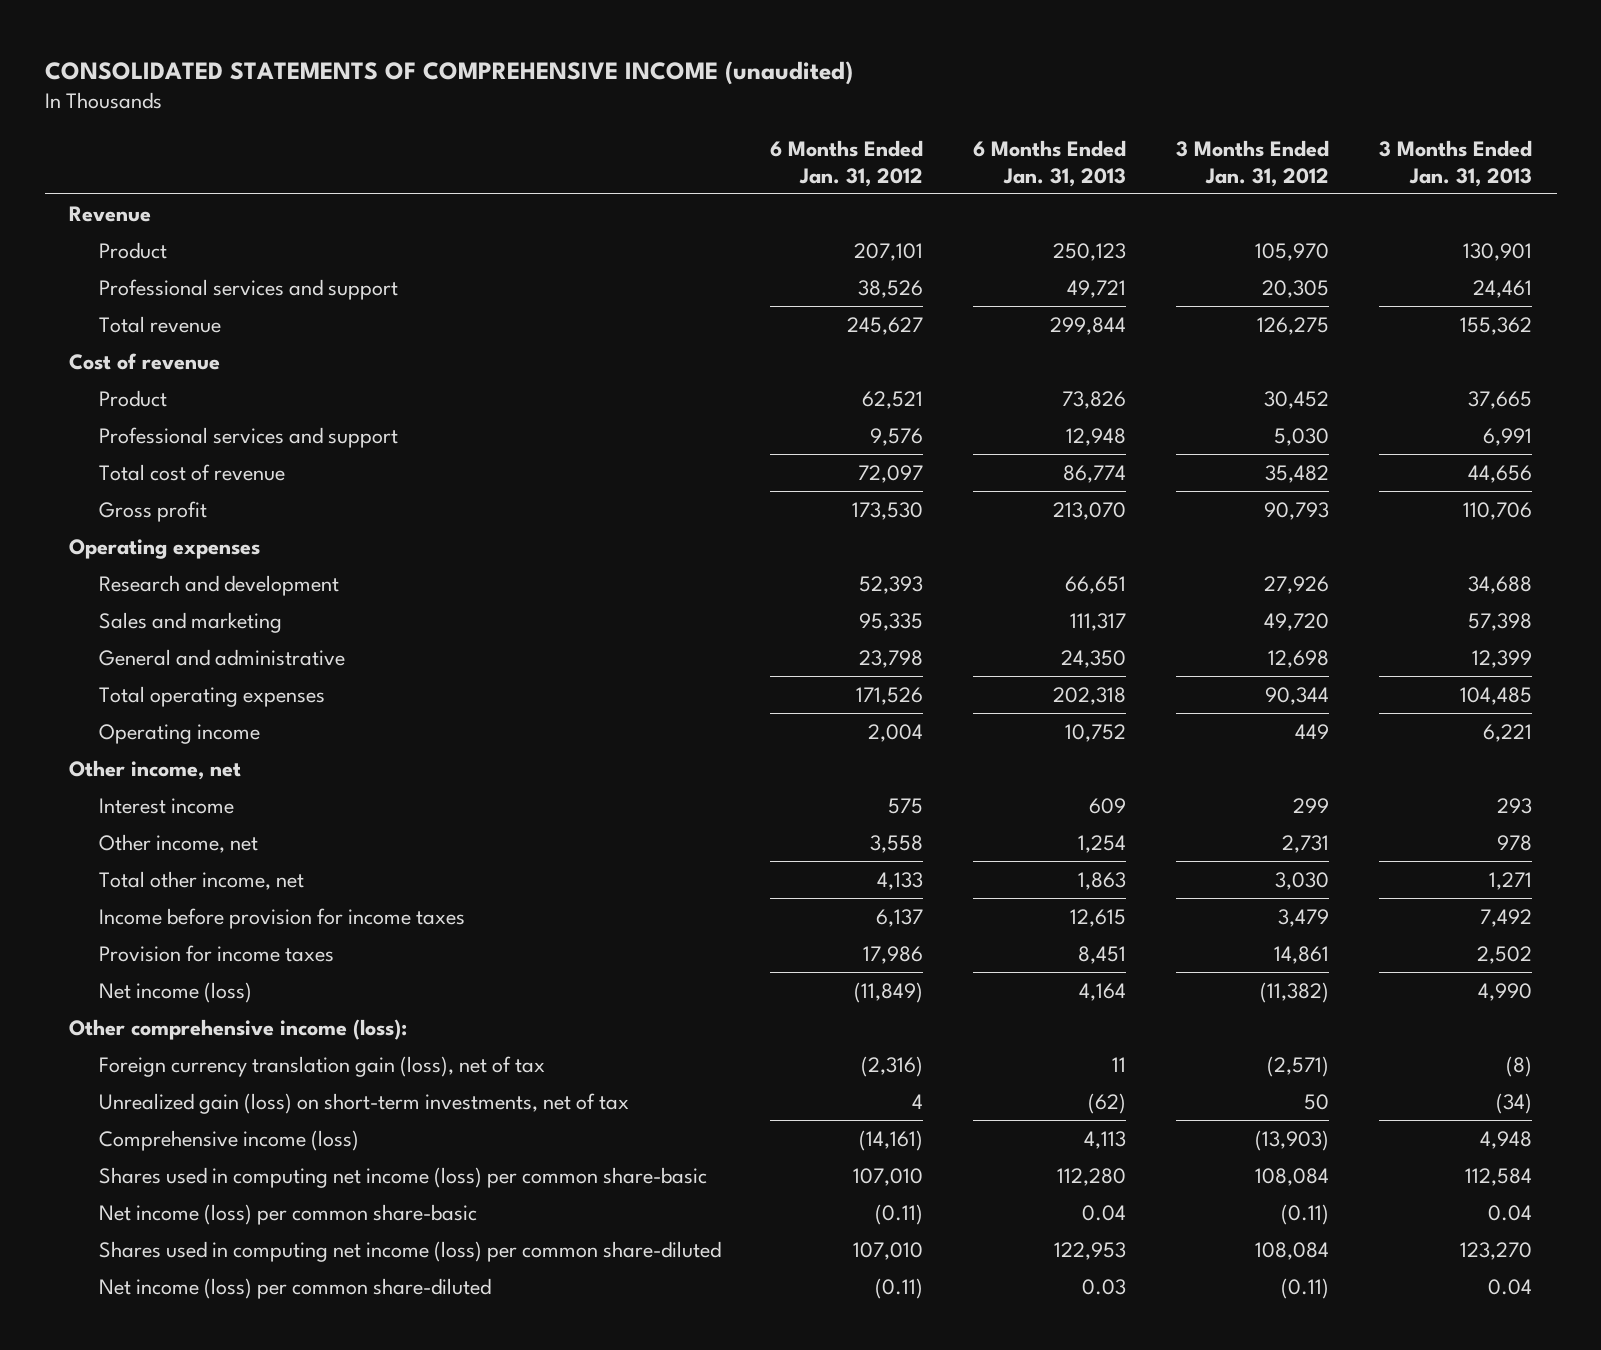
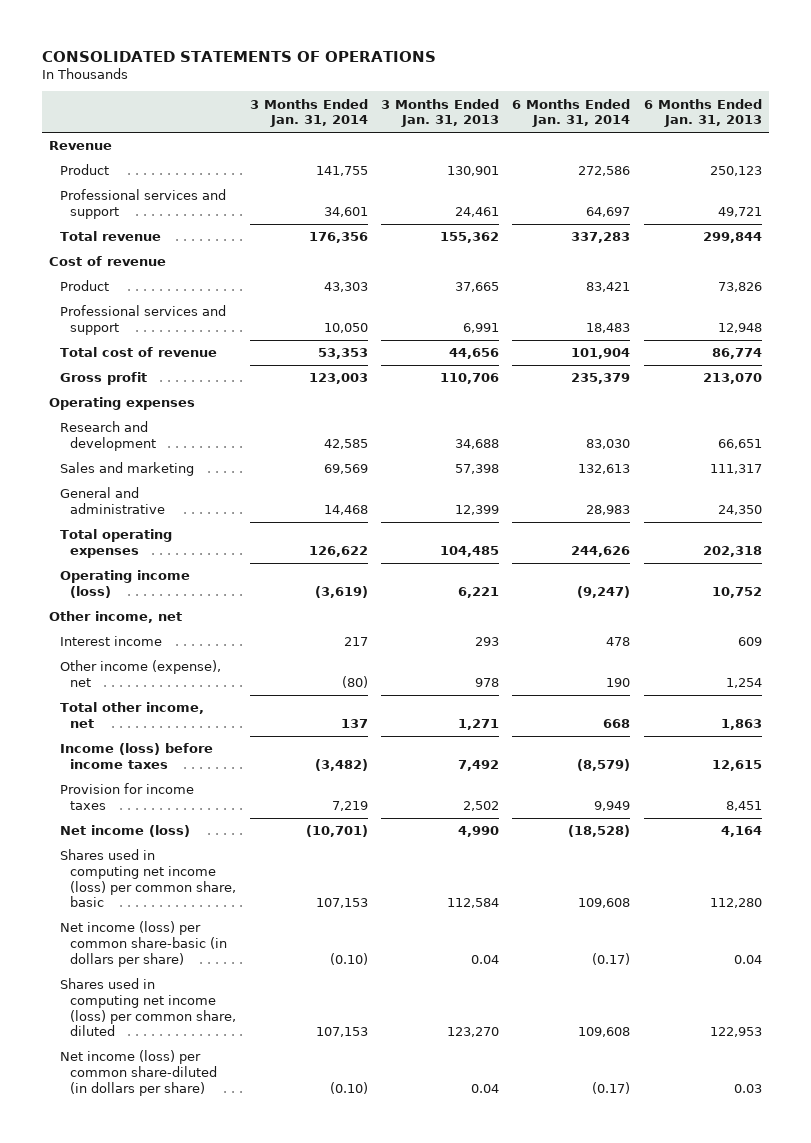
- CONSOLIDATED STATEMENTS OF COMPREHENSIVE INCOME (unaudited)
+ CONSOLIDATED STATEMENTS OF OPERATIONS
- | 6 Months Ended Jan. 31, 2012 | 6 Months Ended Jan. 31, 2013 | 3 Months Ended Jan. 31, 2012 | 3 Months Ended Jan. 31, 2013
+ | 3 Months Ended Jan. 31, 2014 | 3 Months Ended Jan. 31, 2013 | 6 Months Ended Jan. 31, 2014 | 6 Months Ended Jan. 31, 2013
- Operating income | 2,004 | 10,752 | 449 | 6,221
+ Operating income (loss) | (3,619) | 6,221 | (9,247) | 10,752
- Other income, net | 3,558 | 1,254 | 2,731 | 978
+ Other income (expense), net | (80) | 978 | 190 | 1,254
- Income before provision for income taxes | 6,137 | 12,615 | 3,479 | 7,492
+ Income (loss) before income taxes | (3,482) | 7,492 | (8,579) | 12,615
- Other comprehensive income (loss):
- Foreign currency translation gain (loss), net of tax | (2,316) | 11 | (2,571) | (8)
- Unrealized gain (loss) on short-term investments, net of tax | 4 | (62) | 50 | (34)
- Comprehensive income (loss) | (14,161) | 4,113 | (13,903) | 4,948
- Shares used in computing net income (loss) per common share-basic | 107,010 | 112,280 | 108,084 | 112,584
- Net income (loss) per common share-basic | (0.11) | 0.04 | (0.11) | 0.04
- Shares used in computing net income (loss) per common share-diluted | 107,010 | 122,953 | 108,084 | 123,270
- Net income (loss) per common share-diluted | (0.11) | 0.03 | (0.11) | 0.04
+ Shares used in computing net income (loss) per common share, basic | 107,153 | 112,584 | 109,608 | 112,280
+ Net income (loss) per common share-basic (in dollars per share) | (0.10) | 0.04 | (0.17) | 0.04
+ Shares used in computing net income (loss) per common share, diluted | 107,153 | 123,270 | 109,608 | 122,953
+ Net income (loss) per common share-diluted (in dollars per share) | (0.10) | 0.04 | (0.17) | 0.03

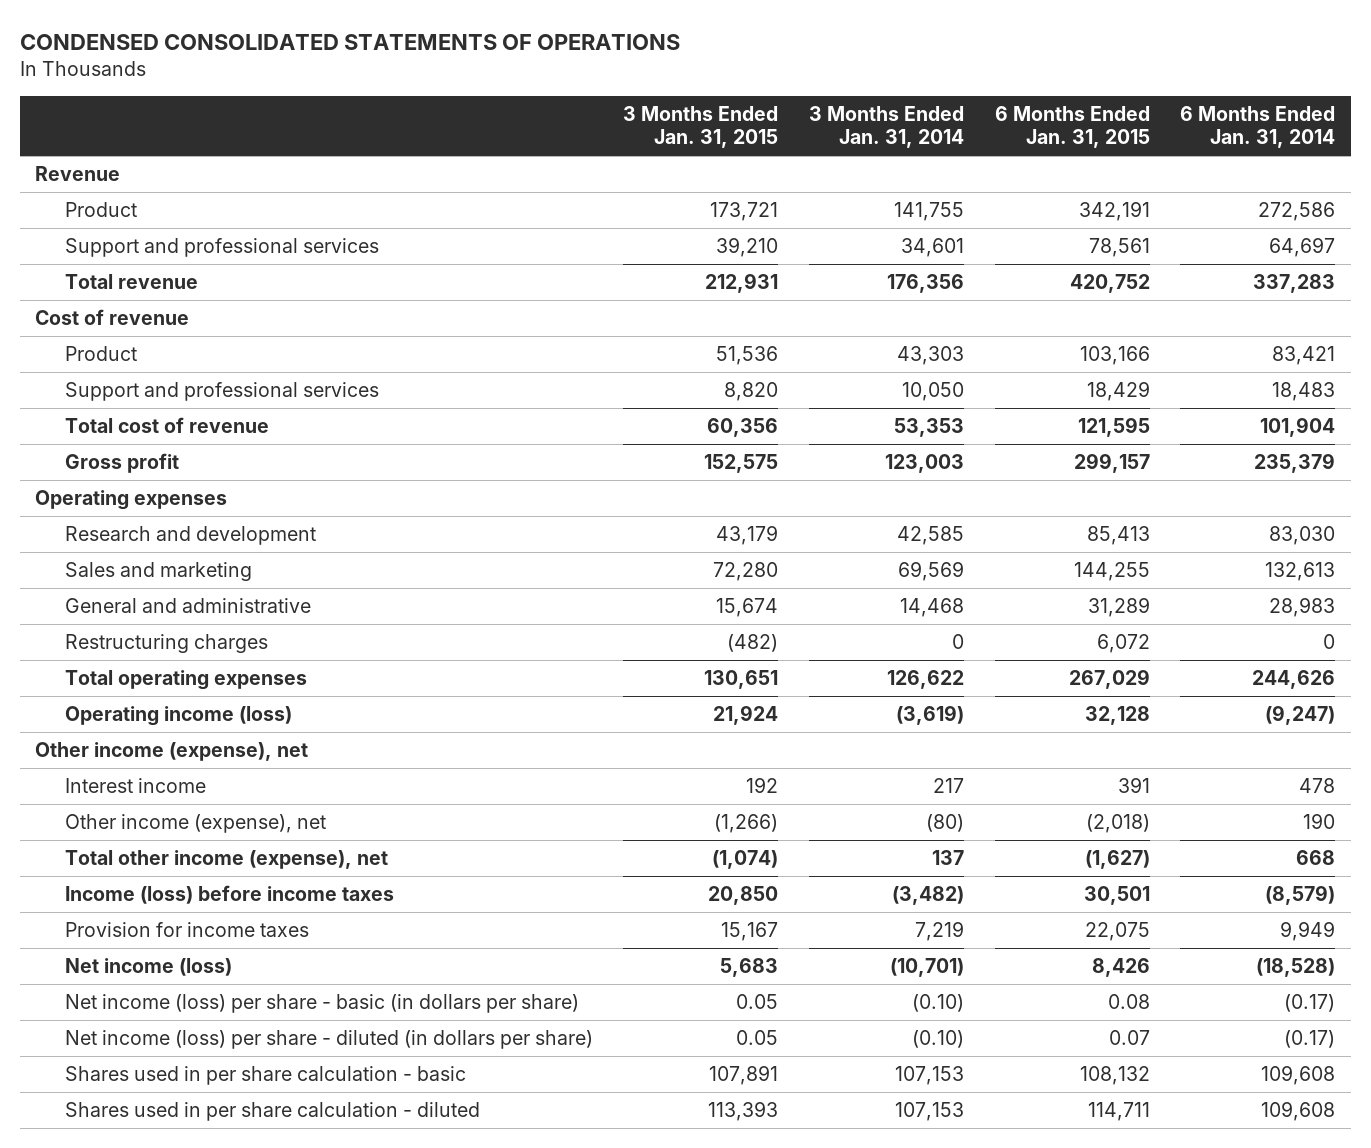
- CONSOLIDATED STATEMENTS OF OPERATIONS
+ CONDENSED CONSOLIDATED STATEMENTS OF OPERATIONS
- | 3 Months Ended Jan. 31, 2014 | 3 Months Ended Jan. 31, 2013 | 6 Months Ended Jan. 31, 2014 | 6 Months Ended Jan. 31, 2013
+ | 3 Months Ended Jan. 31, 2015 | 3 Months Ended Jan. 31, 2014 | 6 Months Ended Jan. 31, 2015 | 6 Months Ended Jan. 31, 2014
- Professional services and support | 34,601 | 24,461 | 64,697 | 49,721
+ Support and professional services | 39,210 | 34,601 | 78,561 | 64,697
- Professional services and support | 10,050 | 6,991 | 18,483 | 12,948
+ Support and professional services | 8,820 | 10,050 | 18,429 | 18,483
+ Restructuring charges | (482) | 0 | 6,072 | 0
- Other income, net
+ Other income (expense), net
- Total other income, net | 137 | 1,271 | 668 | 1,863
+ Total other income (expense), net | (1,074) | 137 | (1,627) | 668
- Shares used in computing net income (loss) per common share, basic | 107,153 | 112,584 | 109,608 | 112,280
- Net income (loss) per common share-basic (in dollars per share) | (0.10) | 0.04 | (0.17) | 0.04
- Shares used in computing net income (loss) per common share, diluted | 107,153 | 123,270 | 109,608 | 122,953
- Net income (loss) per common share-diluted (in dollars per share) | (0.10) | 0.04 | (0.17) | 0.03
+ Net income (loss) per share - basic (in dollars per share) | 0.05 | (0.10) | 0.08 | (0.17)
+ Net income (loss) per share - diluted (in dollars per share) | 0.05 | (0.10) | 0.07 | (0.17)
+ Shares used in per share calculation - basic | 107,891 | 107,153 | 108,132 | 109,608
+ Shares used in per share calculation - diluted | 113,393 | 107,153 | 114,711 | 109,608

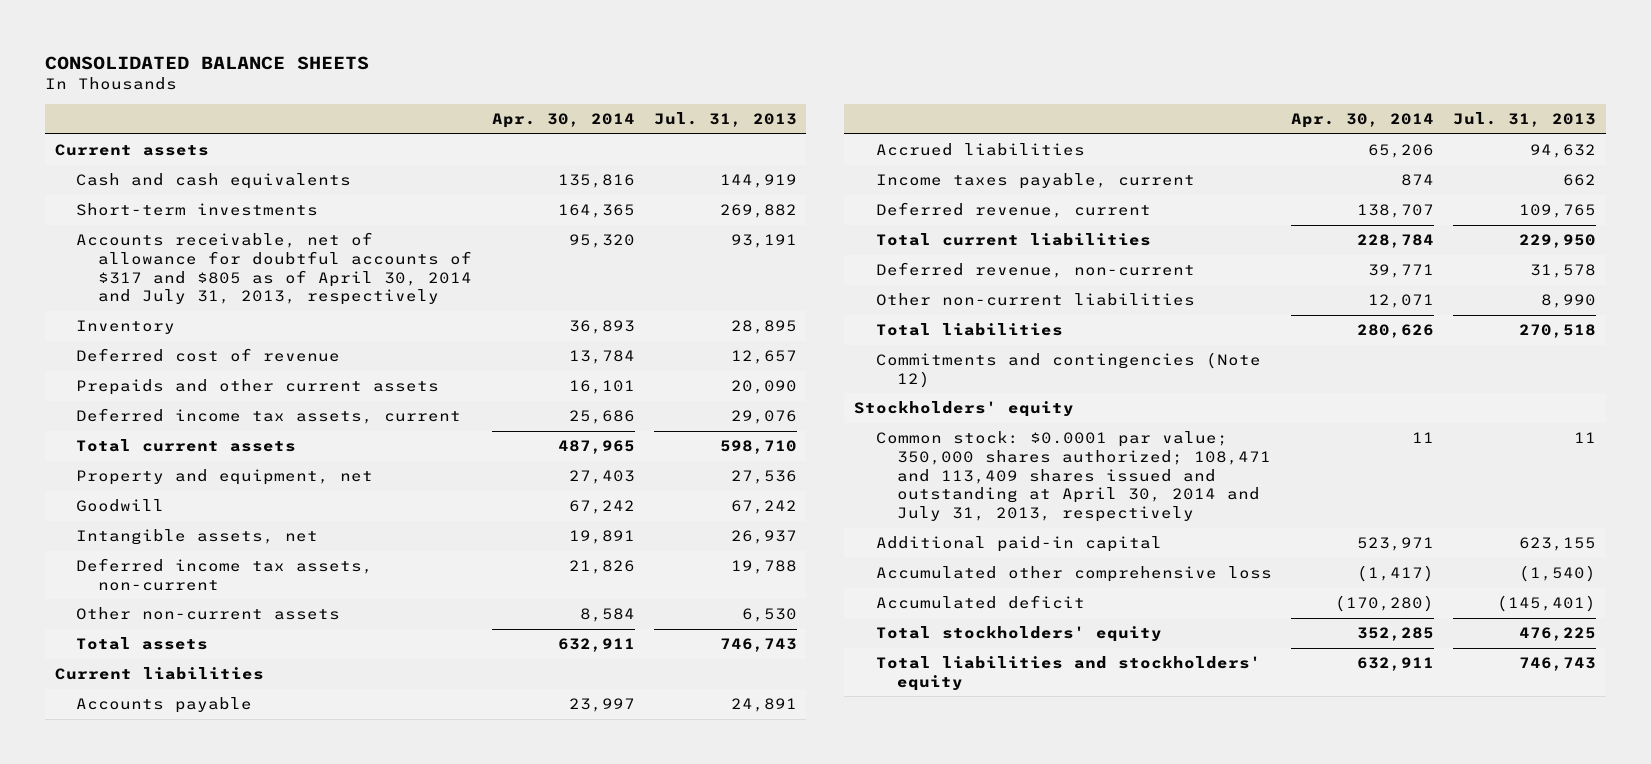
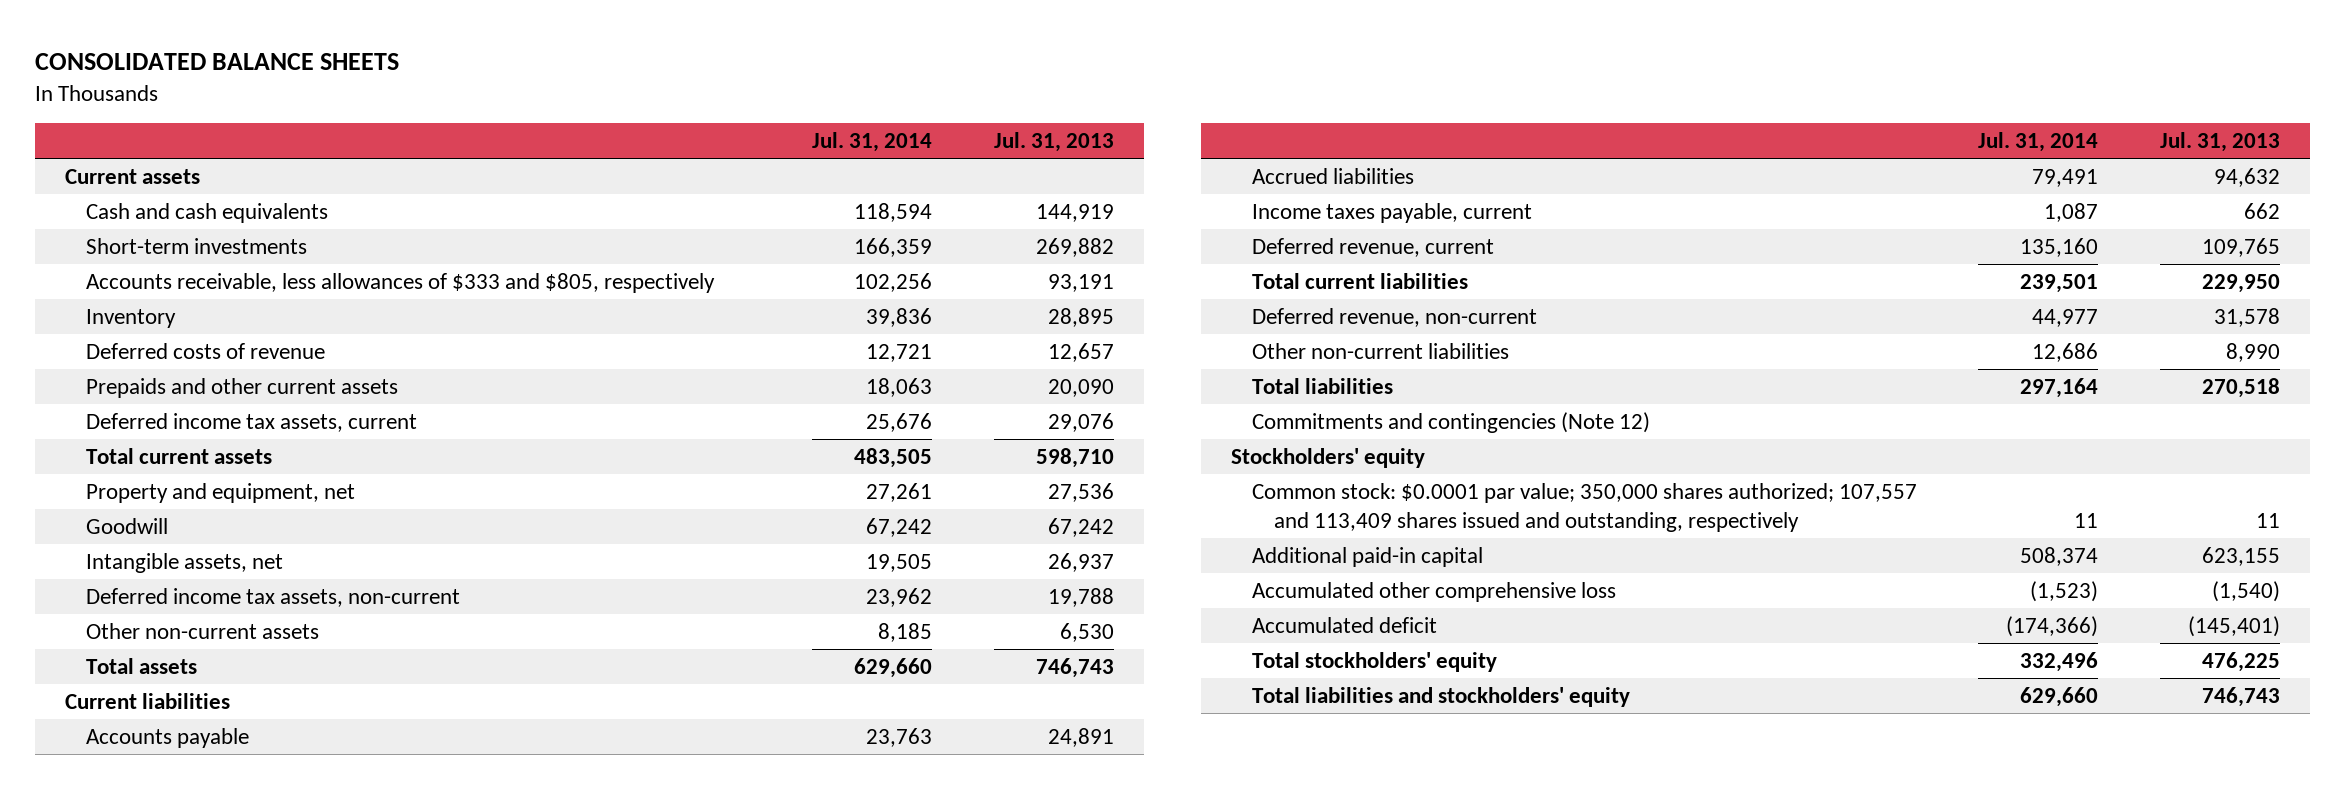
- | Apr. 30, 2014 | Jul. 31, 2013
+ | Jul. 31, 2014 | Jul. 31, 2013
- Accounts receivable, net of allowance for doubtful accounts of $317 and $805 as of April 30, 2014 and July 31, 2013, respectively | 95,320 | 93,191
+ Accounts receivable, less allowances of $333 and $805, respectively | 102,256 | 93,191
- Deferred cost of revenue | 13,784 | 12,657
+ Deferred costs of revenue | 12,721 | 12,657
- Common stock: $0.0001 par value; 350,000 shares authorized; 108,471 and 113,409 shares issued and outstanding at April 30, 2014 and July 31, 2013, respectively | 11 | 11
+ Common stock: $0.0001 par value; 350,000 shares authorized; 107,557 and 113,409 shares issued and outstanding, respectively | 11 | 11

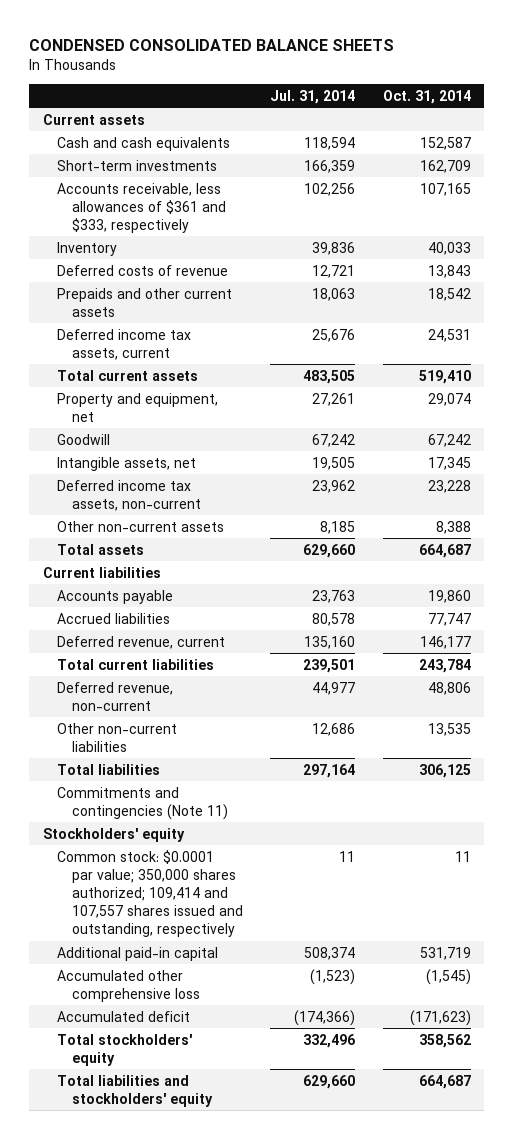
- CONSOLIDATED BALANCE SHEETS
+ CONDENSED CONSOLIDATED BALANCE SHEETS
- | Jul. 31, 2014 | Jul. 31, 2013
+ | Jul. 31, 2014 | Oct. 31, 2014
- Accounts receivable, less allowances of $333 and $805, respectively | 102,256 | 93,191
+ Accounts receivable, less allowances of $361 and $333, respectively | 102,256 | 107,165
- Accrued liabilities | 79,491 | 94,632
- Income taxes payable, current | 1,087 | 662
+ Accrued liabilities | 80,578 | 77,747
- Commitments and contingencies (Note 12)
+ Commitments and contingencies (Note 11)
- Common stock: $0.0001 par value; 350,000 shares authorized; 107,557 and 113,409 shares issued and outstanding, respectively | 11 | 11
+ Common stock: $0.0001 par value; 350,000 shares authorized; 109,414 and 107,557 shares issued and outstanding, respectively | 11 | 11

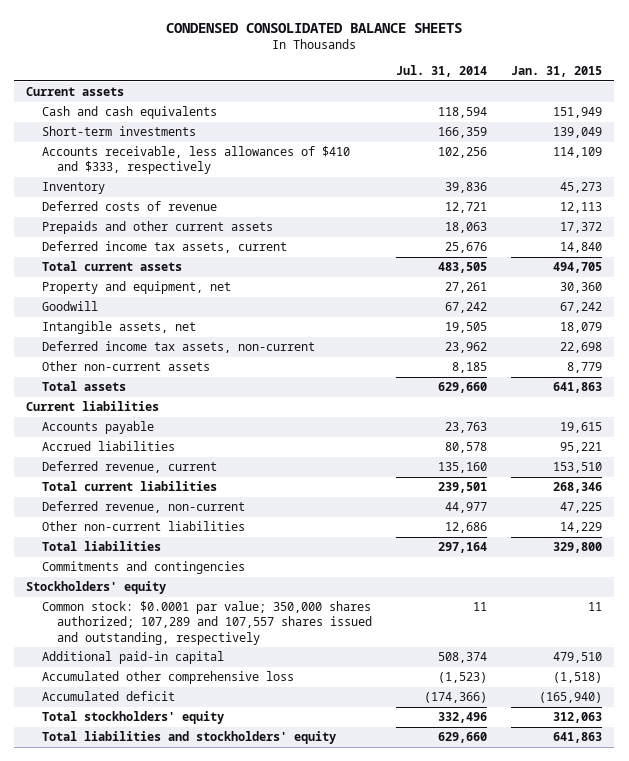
- | Jul. 31, 2014 | Oct. 31, 2014
+ | Jul. 31, 2014 | Jan. 31, 2015
- Accounts receivable, less allowances of $361 and $333, respectively | 102,256 | 107,165
+ Accounts receivable, less allowances of $410 and $333, respectively | 102,256 | 114,109
- Commitments and contingencies (Note 11)
+ Commitments and contingencies
- Common stock: $0.0001 par value; 350,000 shares authorized; 109,414 and 107,557 shares issued and outstanding, respectively | 11 | 11
+ Common stock: $0.0001 par value; 350,000 shares authorized; 107,289 and 107,557 shares issued and outstanding, respectively | 11 | 11

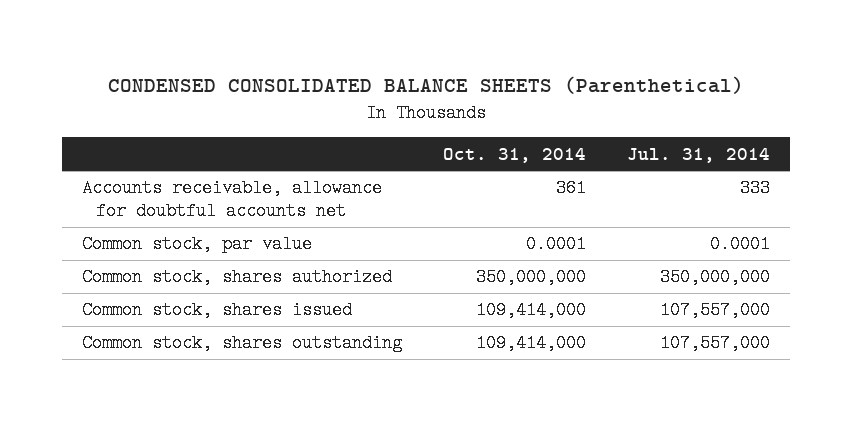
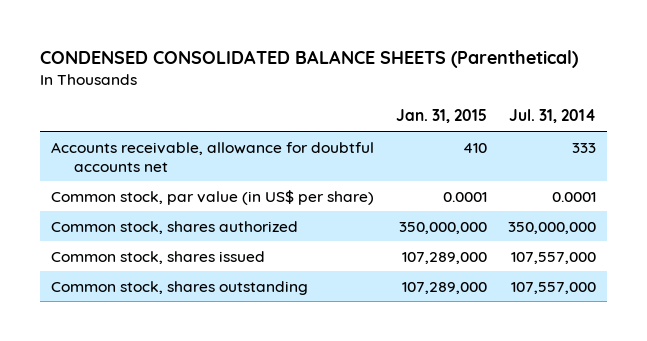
- | Oct. 31, 2014 | Jul. 31, 2014
+ | Jan. 31, 2015 | Jul. 31, 2014
- Common stock, par value | 0.0001 | 0.0001
+ Common stock, par value (in US$ per share) | 0.0001 | 0.0001

